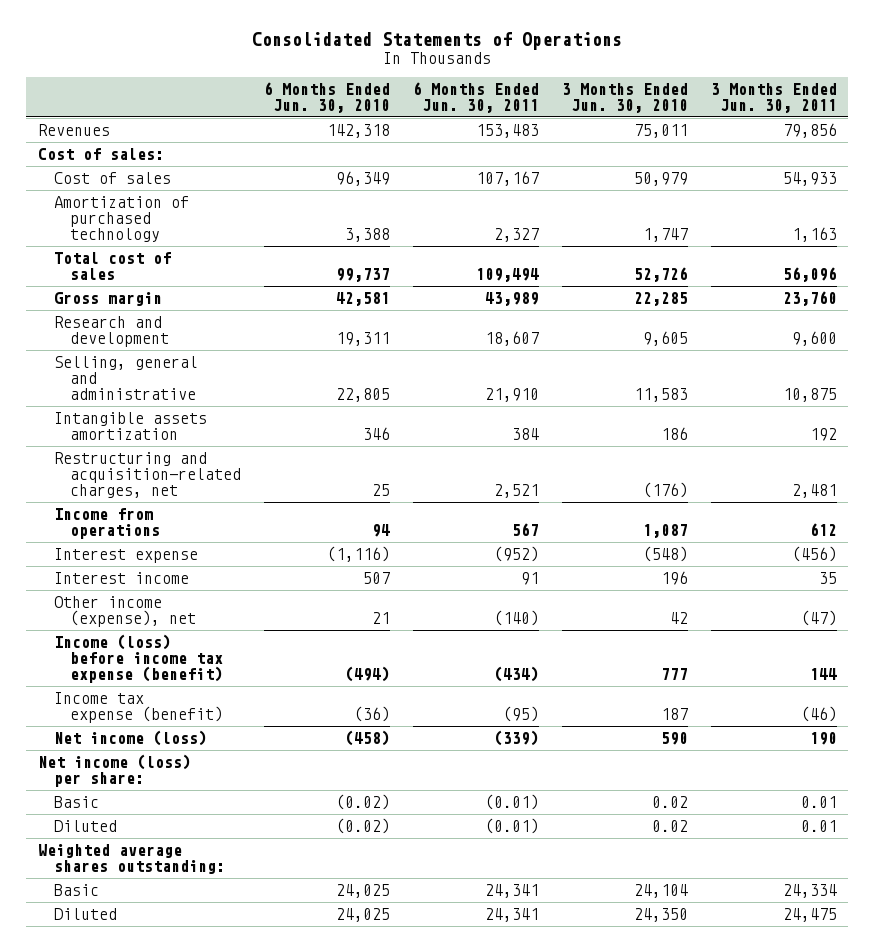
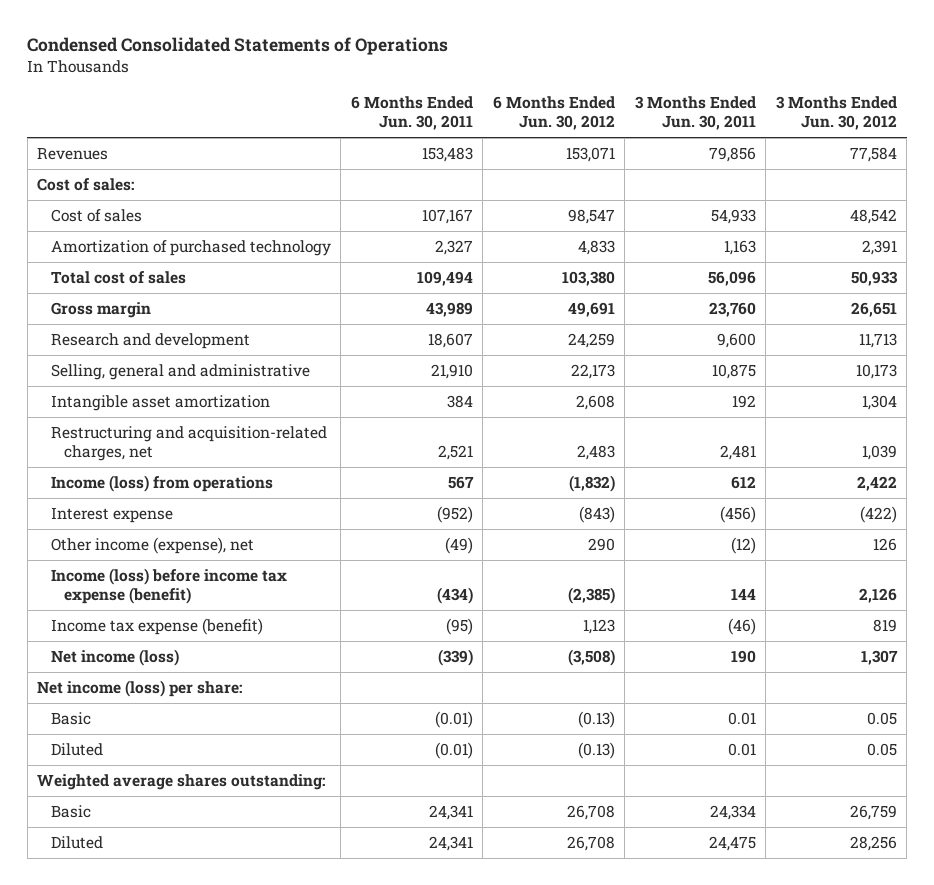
- Consolidated Statements of Operations
+ Condensed Consolidated Statements of Operations
- | 6 Months Ended Jun. 30, 2010 | 6 Months Ended Jun. 30, 2011 | 3 Months Ended Jun. 30, 2010 | 3 Months Ended Jun. 30, 2011
+ | 6 Months Ended Jun. 30, 2011 | 6 Months Ended Jun. 30, 2012 | 3 Months Ended Jun. 30, 2011 | 3 Months Ended Jun. 30, 2012
- Intangible assets amortization | 346 | 384 | 186 | 192
+ Intangible asset amortization | 384 | 2,608 | 192 | 1,304
- Income from operations | 94 | 567 | 1,087 | 612
+ Income (loss) from operations | 567 | (1,832) | 612 | 2,422
- Interest income | 507 | 91 | 196 | 35
- Other income (expense), net | 21 | (140) | 42 | (47)
+ Other income (expense), net | (49) | 290 | (12) | 126

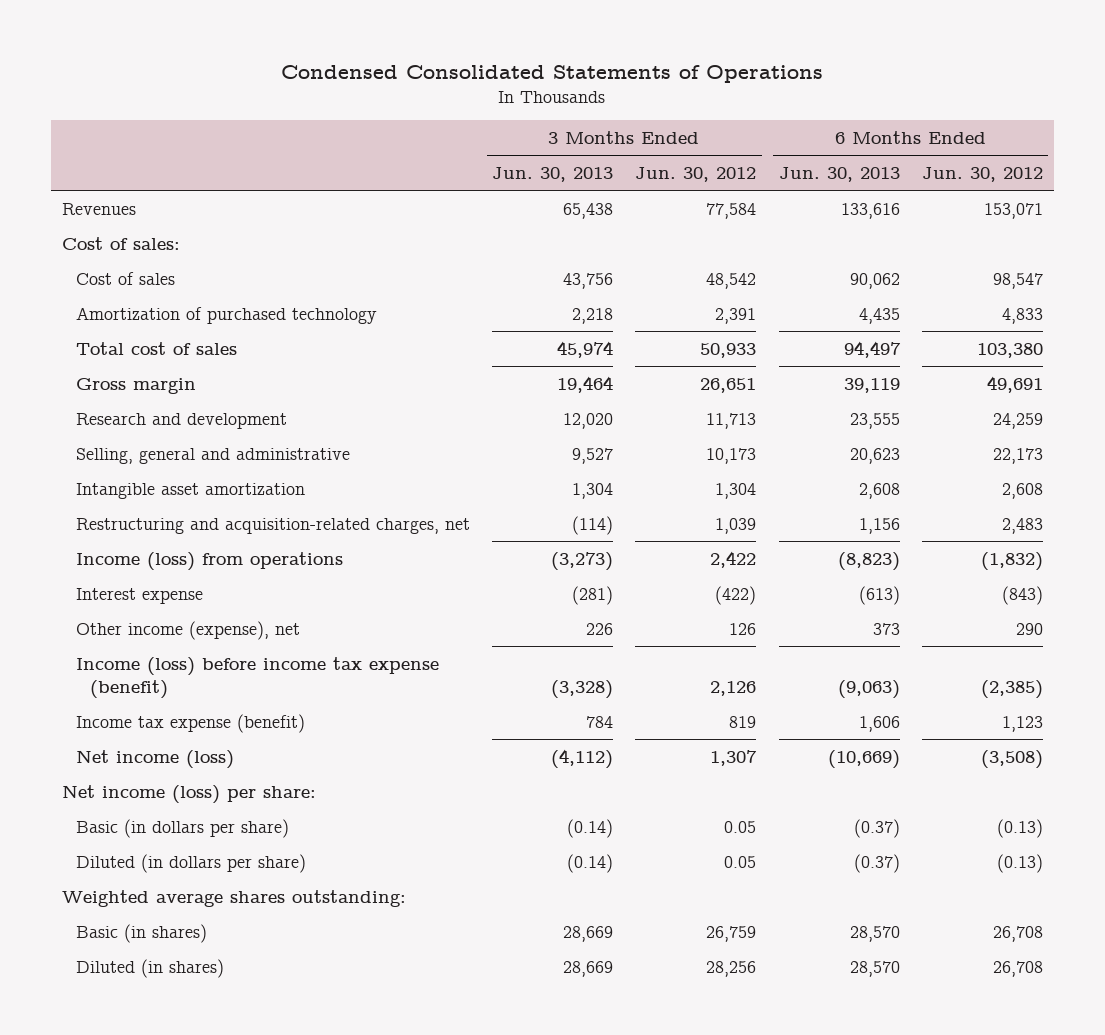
- | 6 Months Ended Jun. 30, 2011 | 6 Months Ended Jun. 30, 2012 | 3 Months Ended Jun. 30, 2011 | 3 Months Ended Jun. 30, 2012
+ | 3 Months Ended Jun. 30, 2013 | 3 Months Ended Jun. 30, 2012 | 6 Months Ended Jun. 30, 2013 | 6 Months Ended Jun. 30, 2012
- Basic | (0.01) | (0.13) | 0.01 | 0.05
- Diluted | (0.01) | (0.13) | 0.01 | 0.05
+ Basic (in dollars per share) | (0.14) | 0.05 | (0.37) | (0.13)
+ Diluted (in dollars per share) | (0.14) | 0.05 | (0.37) | (0.13)
- Basic | 24,341 | 26,708 | 24,334 | 26,759
- Diluted | 24,341 | 26,708 | 24,475 | 28,256
+ Basic (in shares) | 28,669 | 26,759 | 28,570 | 26,708
+ Diluted (in shares) | 28,669 | 28,256 | 28,570 | 26,708

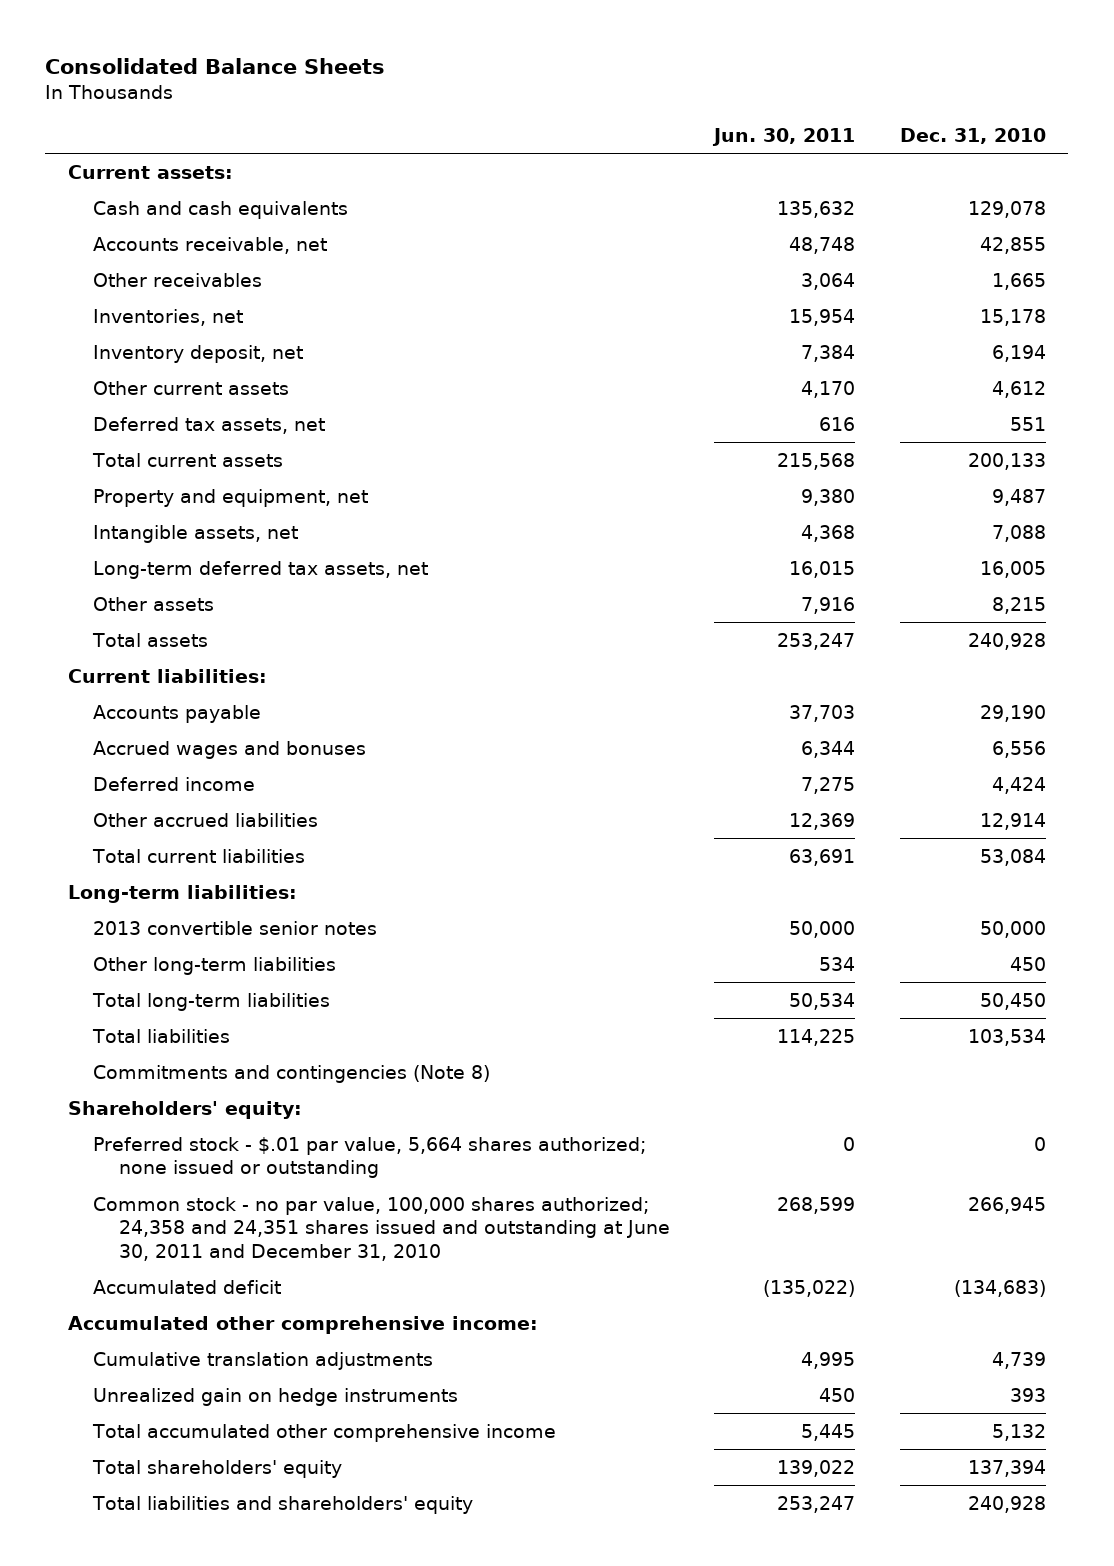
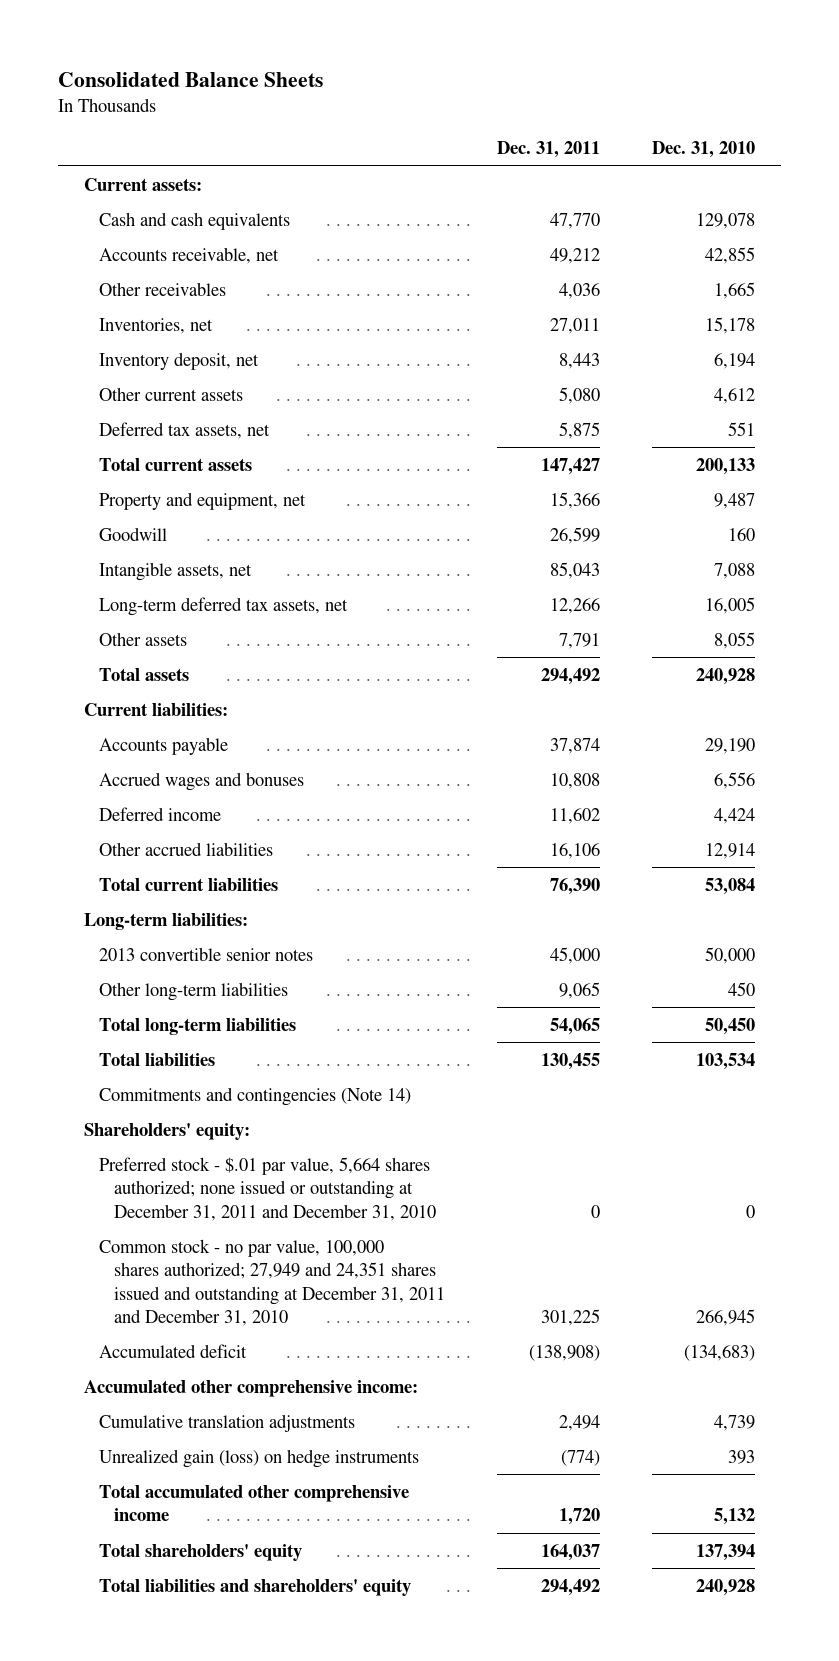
- | Jun. 30, 2011 | Dec. 31, 2010
+ | Dec. 31, 2011 | Dec. 31, 2010
+ Goodwill | 26,599 | 160
- Other assets | 7,916 | 8,215
+ Other assets | 7,791 | 8,055
- Commitments and contingencies (Note 8)
+ Commitments and contingencies (Note 14)
- Preferred stock - $.01 par value, 5,664 shares authorized; none issued or outstanding | 0 | 0
- Common stock - no par value, 100,000 shares authorized; 24,358 and 24,351 shares issued and outstanding at June 30, 2011 and December 31, 2010 | 268,599 | 266,945
+ Preferred stock - $.01 par value, 5,664 shares authorized; none issued or outstanding at December 31, 2011 and December 31, 2010 | 0 | 0
+ Common stock - no par value, 100,000 shares authorized; 27,949 and 24,351 shares issued and outstanding at December 31, 2011 and December 31, 2010 | 301,225 | 266,945
- Unrealized gain on hedge instruments | 450 | 393
+ Unrealized gain (loss) on hedge instruments | (774) | 393

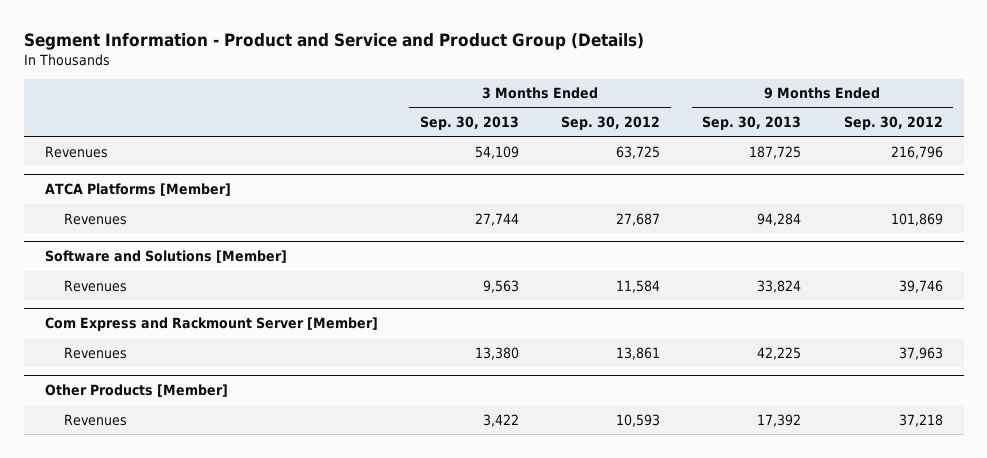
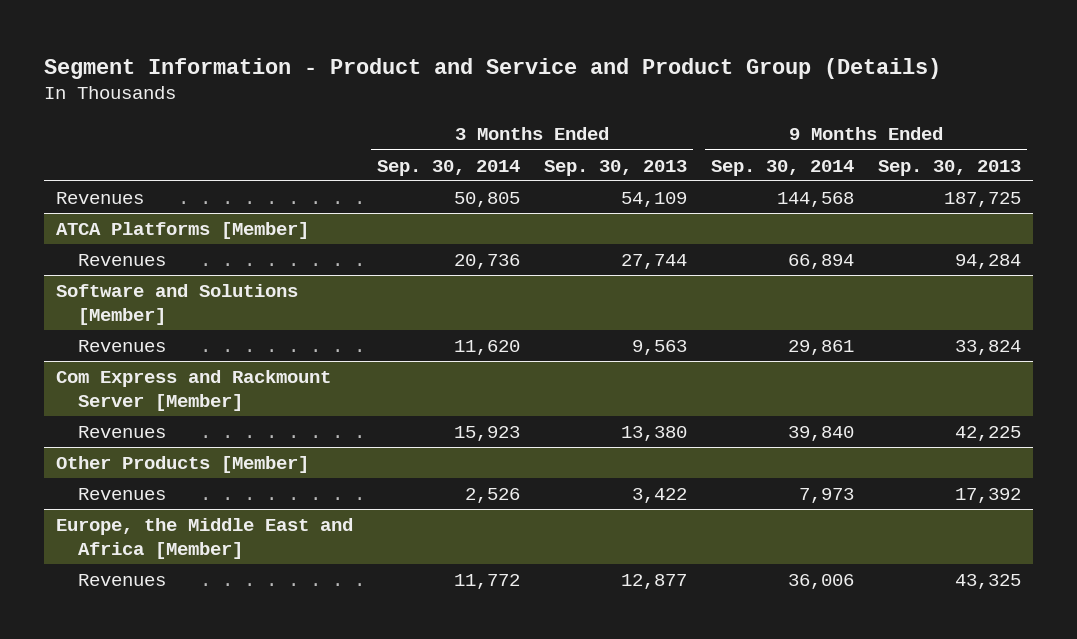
- | 3 Months Ended Sep. 30, 2013 | 3 Months Ended Sep. 30, 2012 | 9 Months Ended Sep. 30, 2013 | 9 Months Ended Sep. 30, 2012
+ | 3 Months Ended Sep. 30, 2014 | 3 Months Ended Sep. 30, 2013 | 9 Months Ended Sep. 30, 2014 | 9 Months Ended Sep. 30, 2013
+ Europe, the Middle East and Africa [Member]
+ Revenues | 11,772 | 12,877 | 36,006 | 43,325

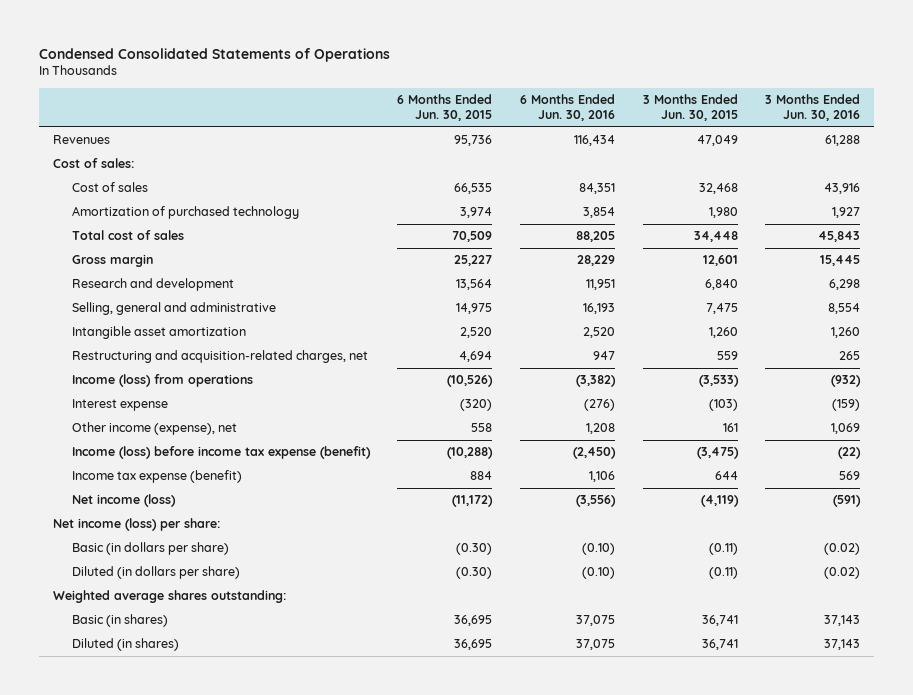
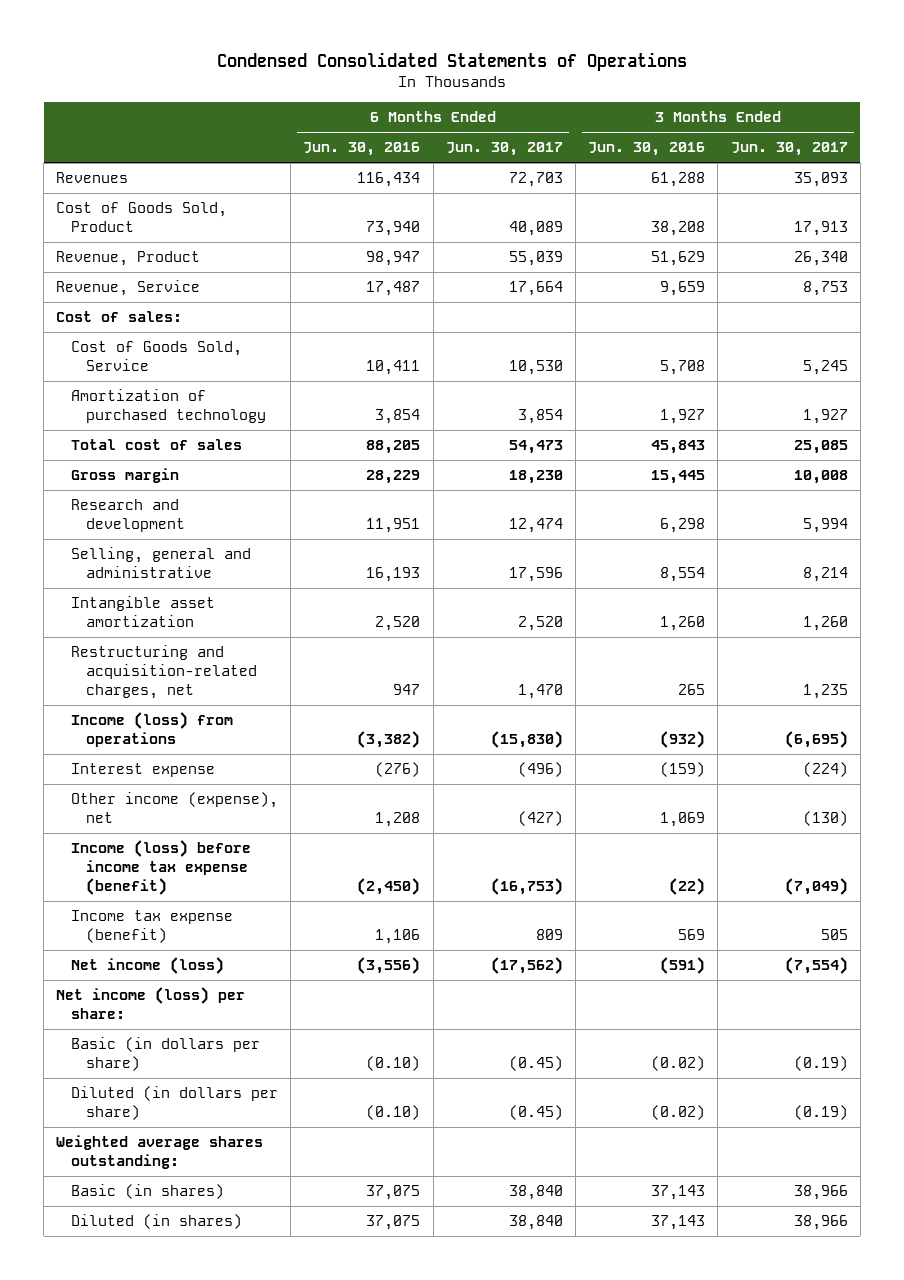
- | 6 Months Ended Jun. 30, 2015 | 6 Months Ended Jun. 30, 2016 | 3 Months Ended Jun. 30, 2015 | 3 Months Ended Jun. 30, 2016
+ | 6 Months Ended Jun. 30, 2016 | 6 Months Ended Jun. 30, 2017 | 3 Months Ended Jun. 30, 2016 | 3 Months Ended Jun. 30, 2017
+ Cost of Goods Sold, Product | 73,940 | 40,089 | 38,208 | 17,913
+ Revenue, Product | 98,947 | 55,039 | 51,629 | 26,340
+ Revenue, Service | 17,487 | 17,664 | 9,659 | 8,753
- Cost of sales | 66,535 | 84,351 | 32,468 | 43,916
+ Cost of Goods Sold, Service | 10,411 | 10,530 | 5,708 | 5,245

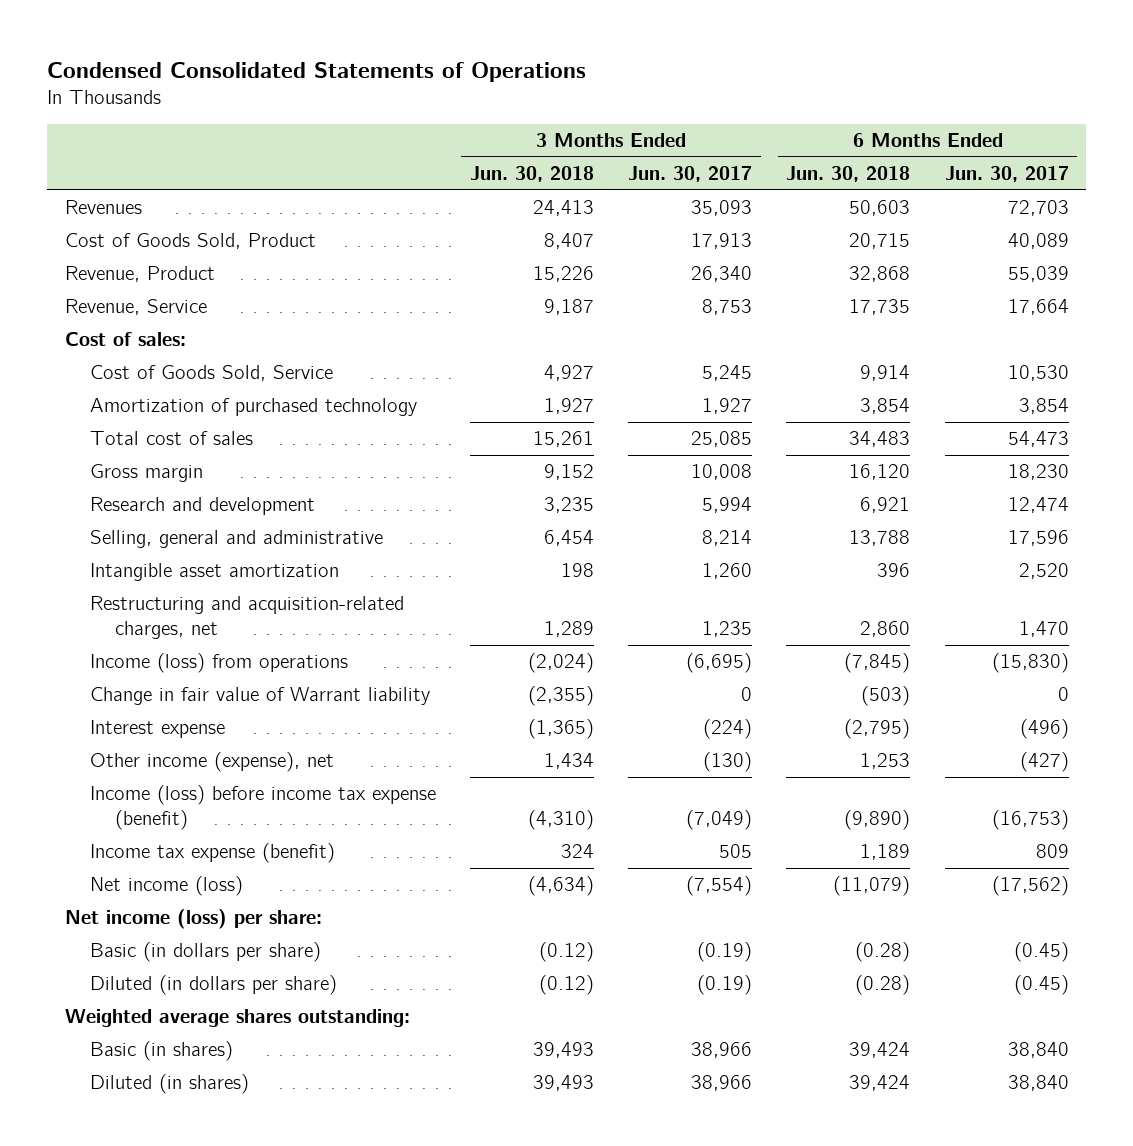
- | 6 Months Ended Jun. 30, 2016 | 6 Months Ended Jun. 30, 2017 | 3 Months Ended Jun. 30, 2016 | 3 Months Ended Jun. 30, 2017
+ | 3 Months Ended Jun. 30, 2018 | 3 Months Ended Jun. 30, 2017 | 6 Months Ended Jun. 30, 2018 | 6 Months Ended Jun. 30, 2017
+ Change in fair value of Warrant liability | (2,355) | 0 | (503) | 0

